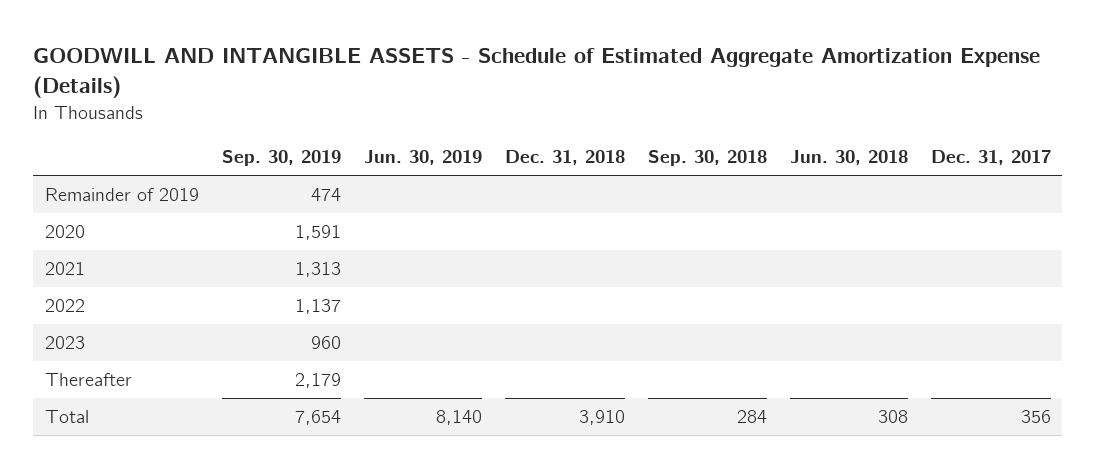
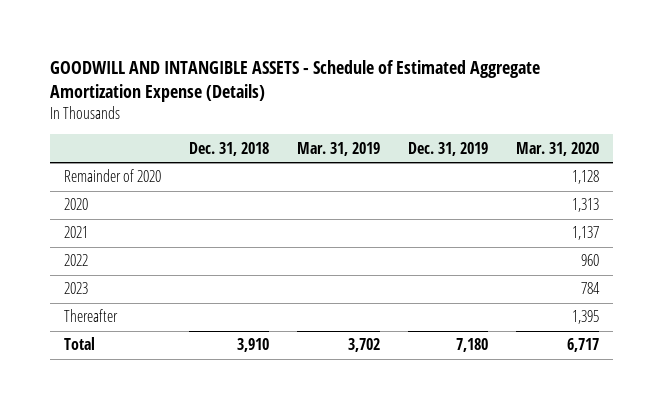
- | Sep. 30, 2019 | Jun. 30, 2019 | Dec. 31, 2018 | Sep. 30, 2018 | Jun. 30, 2018 | Dec. 31, 2017
+ | Dec. 31, 2018 | Mar. 31, 2019 | Dec. 31, 2019 | Mar. 31, 2020
- Remainder of 2019 | 474 | | | | |
+ Remainder of 2020 | | | | 1,128

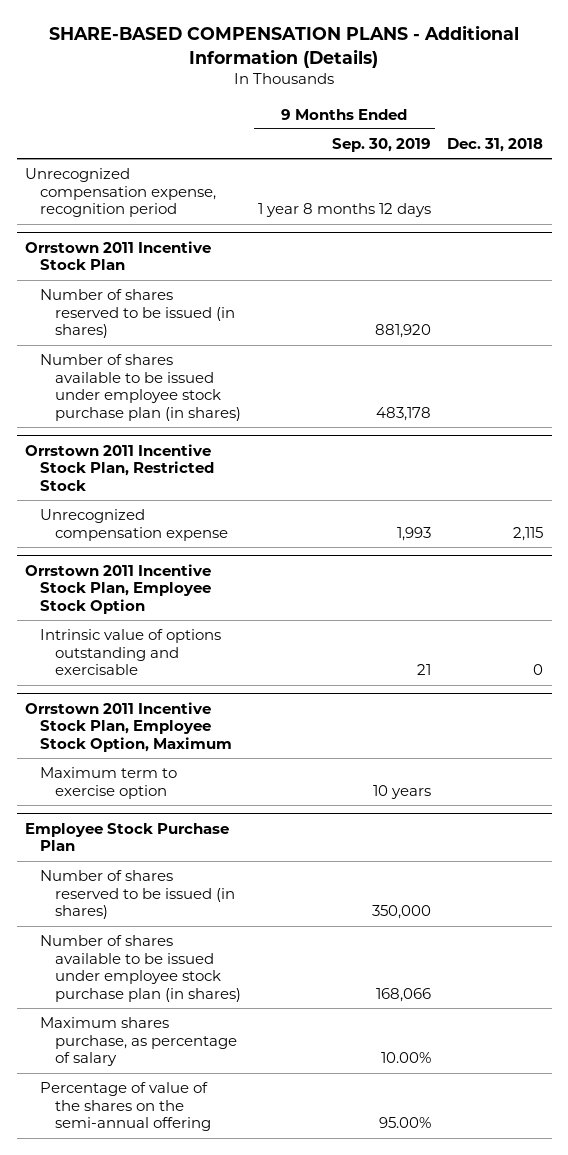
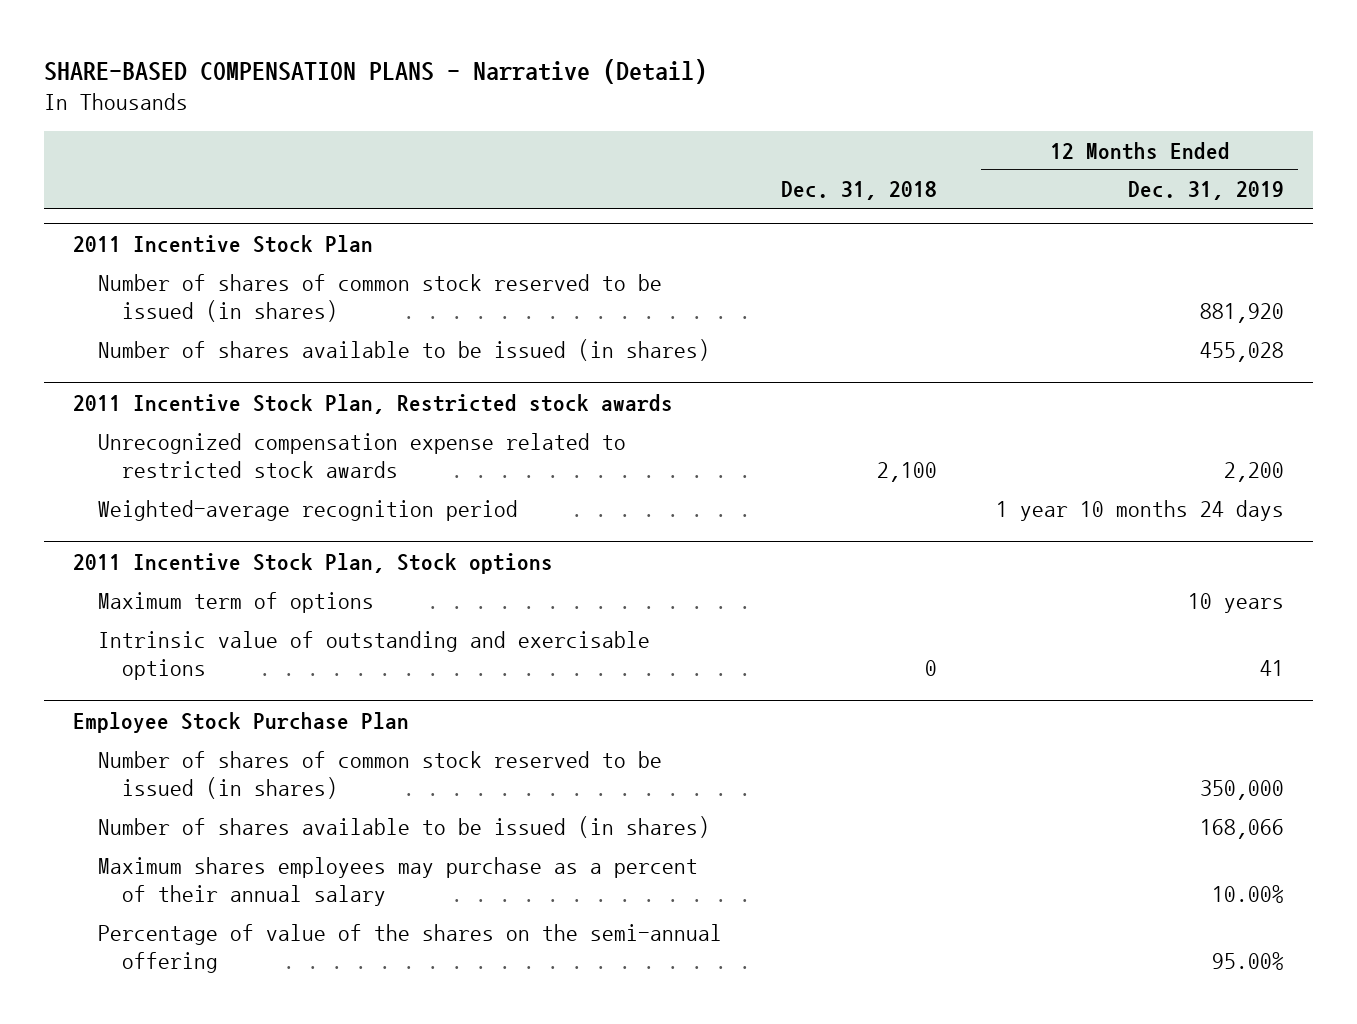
- SHARE-BASED COMPENSATION PLANS - Additional Information (Details)
+ SHARE-BASED COMPENSATION PLANS - Narrative (Detail)
- | 9 Months Ended Sep. 30, 2019 | Dec. 31, 2018
+ | Dec. 31, 2018 | 12 Months Ended Dec. 31, 2019
- Unrecognized compensation expense, recognition period | 1 year 8 months 12 days |
- Orrstown 2011 Incentive Stock Plan
- Number of shares reserved to be issued (in shares) | 881,920 |
- Number of shares available to be issued under employee stock purchase plan (in shares) | 483,178 |
- Orrstown 2011 Incentive Stock Plan, Restricted Stock
- Unrecognized compensation expense | 1,993 | 2,115
- Orrstown 2011 Incentive Stock Plan, Employee Stock Option
- Intrinsic value of options outstanding and exercisable | 21 | 0
- Orrstown 2011 Incentive Stock Plan, Employee Stock Option, Maximum
- Maximum term to exercise option | 10 years |
+ 2011 Incentive Stock Plan
+ Number of shares of common stock reserved to be issued (in shares) | | 881,920
+ Number of shares available to be issued (in shares) | | 455,028
+ 2011 Incentive Stock Plan, Restricted stock awards
+ Unrecognized compensation expense related to restricted stock awards | 2,100 | 2,200
+ Weighted-average recognition period | | 1 year 10 months 24 days
+ 2011 Incentive Stock Plan, Stock options
+ Maximum term of options | | 10 years
+ Intrinsic value of outstanding and exercisable options | 0 | 41
@ Employee Stock Purchase Plan
- Number of shares reserved to be issued (in shares) | 350,000 |
- Number of shares available to be issued under employee stock purchase plan (in shares) | 168,066 |
- Maximum shares purchase, as percentage of salary | 10.00% |
+ Number of shares of common stock reserved to be issued (in shares) | | 350,000
+ Number of shares available to be issued (in shares) | | 168,066
+ Maximum shares employees may purchase as a percent of their annual salary | | 10.00%

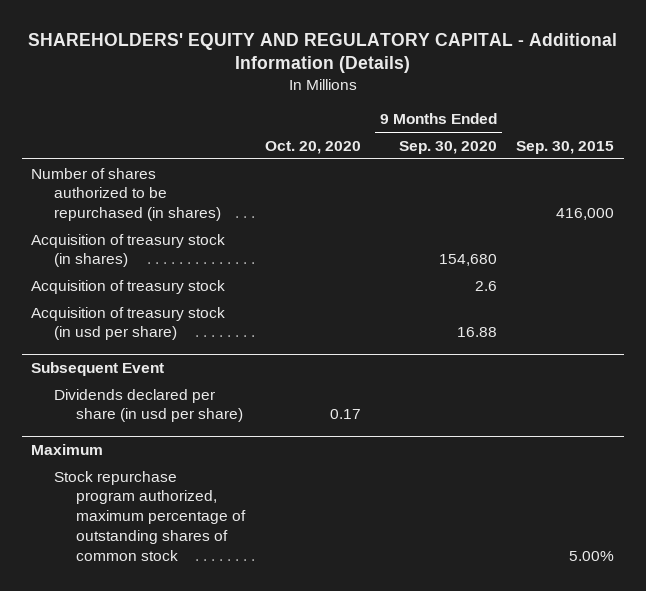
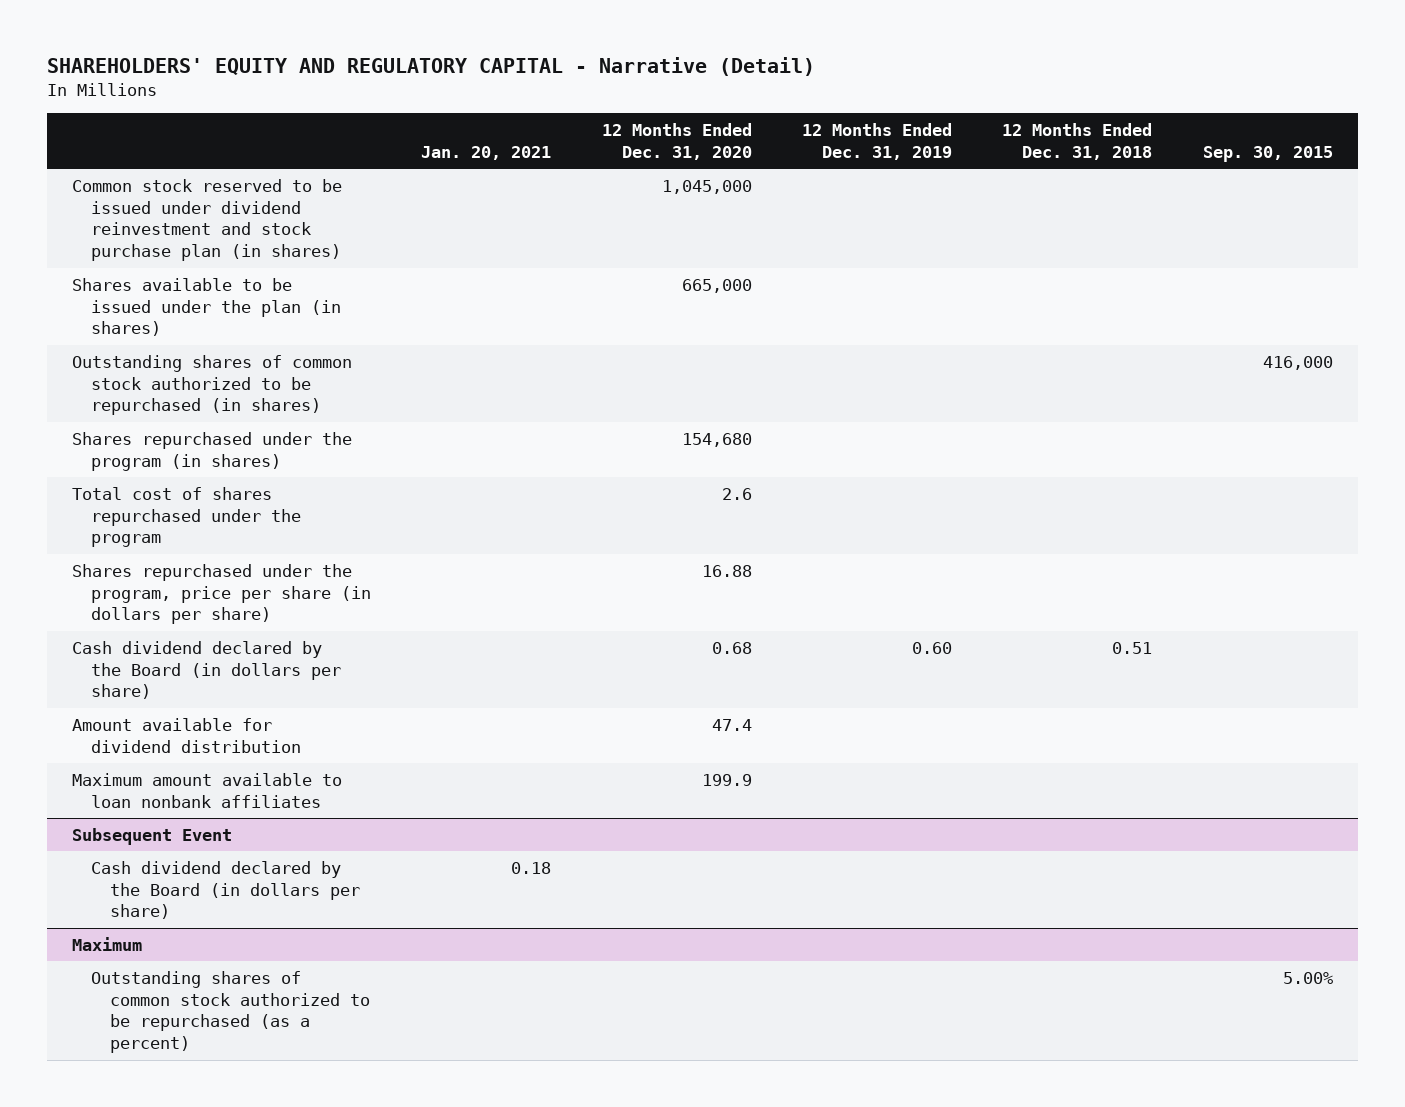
- SHAREHOLDERS' EQUITY AND REGULATORY CAPITAL - Additional Information (Details)
+ SHAREHOLDERS' EQUITY AND REGULATORY CAPITAL - Narrative (Detail)
- | Oct. 20, 2020 | 9 Months Ended Sep. 30, 2020 | Sep. 30, 2015
+ | Jan. 20, 2021 | 12 Months Ended Dec. 31, 2020 | 12 Months Ended Dec. 31, 2019 | 12 Months Ended Dec. 31, 2018 | Sep. 30, 2015
- Number of shares authorized to be repurchased (in shares) | | | 416,000
- Acquisition of treasury stock (in shares) | | 154,680 |
- Acquisition of treasury stock | | 2.6 |
- Acquisition of treasury stock (in usd per share) | | 16.88 |
+ Common stock reserved to be issued under dividend reinvestment and stock purchase plan (in shares) | | 1,045,000 | | |
+ Shares available to be issued under the plan (in shares) | | 665,000 | | |
+ Outstanding shares of common stock authorized to be repurchased (in shares) | | | | | 416,000
+ Shares repurchased under the program (in shares) | | 154,680 | | |
+ Total cost of shares repurchased under the program | | 2.6 | | |
+ Shares repurchased under the program, price per share (in dollars per share) | | 16.88 | | |
+ Cash dividend declared by the Board (in dollars per share) | | 0.68 | 0.60 | 0.51 |
+ Amount available for dividend distribution | | 47.4 | | |
+ Maximum amount available to loan nonbank affiliates | | 199.9 | | |
@ Subsequent Event
- Dividends declared per share (in usd per share) | 0.17 | |
+ Cash dividend declared by the Board (in dollars per share) | 0.18 | | | |
@ Maximum
- Stock repurchase program authorized, maximum percentage of outstanding shares of common stock | | | 5.00%
+ Outstanding shares of common stock authorized to be repurchased (as a percent) | | | | | 5.00%

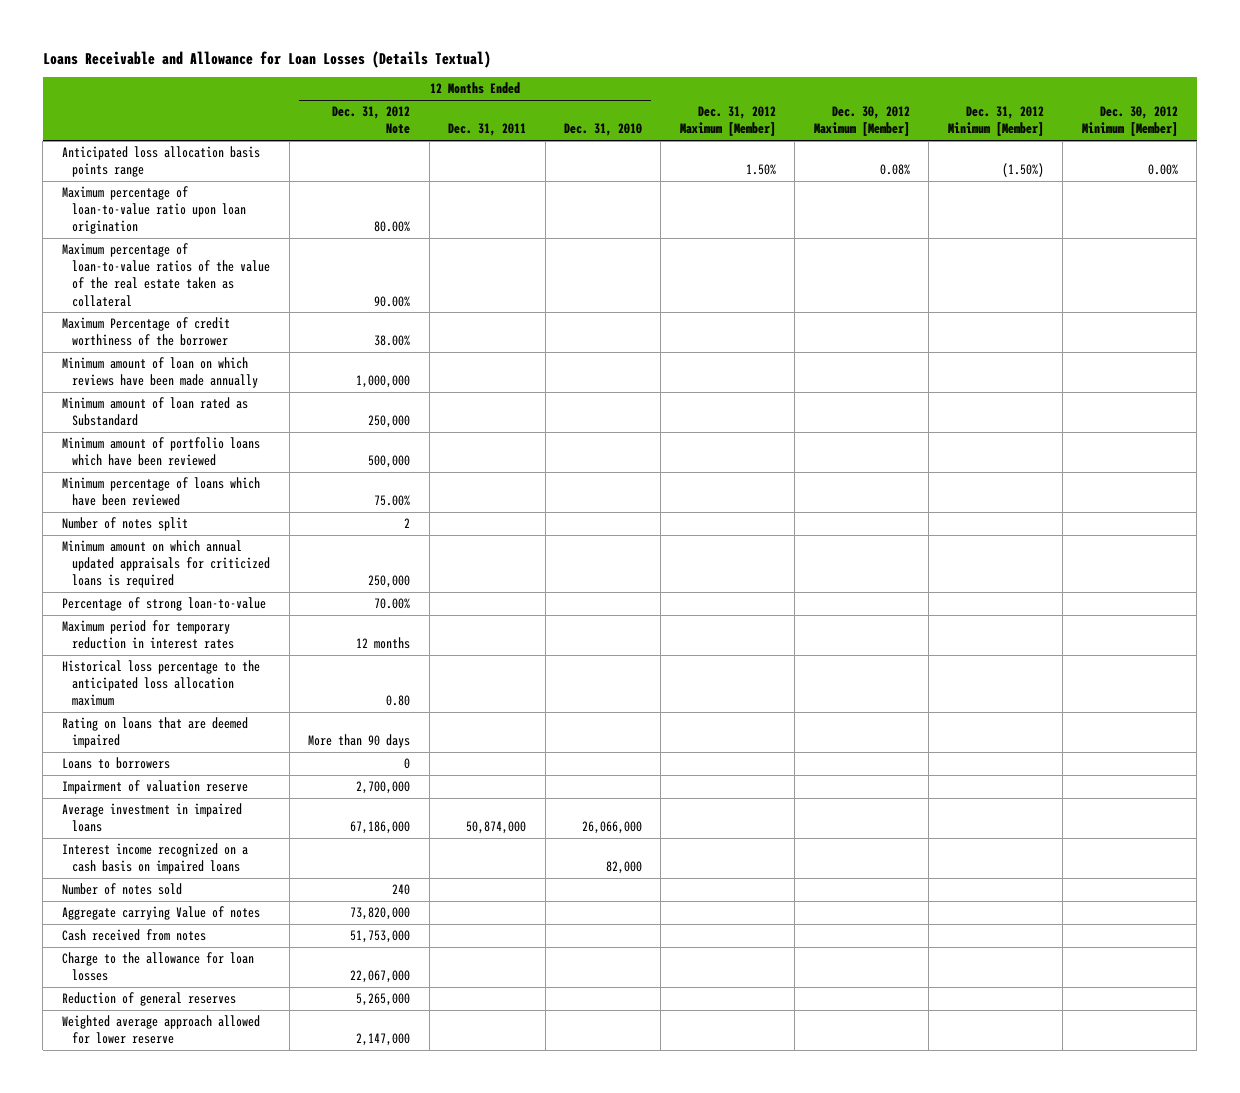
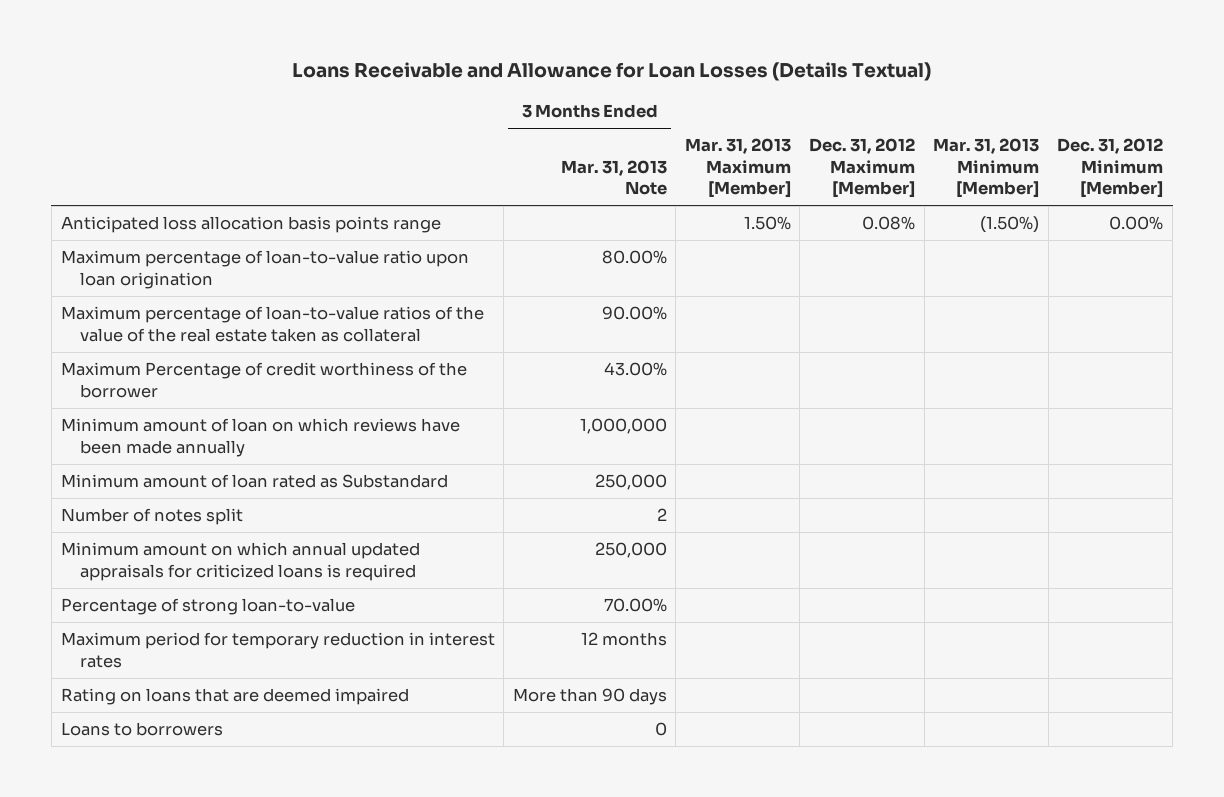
- | 12 Months Ended Dec. 31, 2012 Note | 12 Months Ended Dec. 31, 2011 | 12 Months Ended Dec. 31, 2010 | Dec. 31, 2012 Maximum [Member] | Dec. 30, 2012 Maximum [Member] | Dec. 31, 2012 Minimum [Member] | Dec. 30, 2012 Minimum [Member]
+ | 3 Months Ended Mar. 31, 2013 Note | Mar. 31, 2013 Maximum [Member] | Dec. 31, 2012 Maximum [Member] | Mar. 31, 2013 Minimum [Member] | Dec. 31, 2012 Minimum [Member]
- Anticipated loss allocation basis points range | | | | 1.50% | 0.08% | (1.50%) | 0.00%
+ Anticipated loss allocation basis points range | | 1.50% | 0.08% | (1.50%) | 0.00%
- Minimum amount of portfolio loans which have been reviewed | 500,000 | | | | | |
- Minimum percentage of loans which have been reviewed | 75.00% | | | | | |
- Historical loss percentage to the anticipated loss allocation maximum | 0.80 | | | | | |
- Impairment of valuation reserve | 2,700,000 | | | | | |
- Average investment in impaired loans | 67,186,000 | 50,874,000 | 26,066,000 | | | |
- Interest income recognized on a cash basis on impaired loans | | | 82,000 | | | |
- Number of notes sold | 240 | | | | | |
- Aggregate carrying Value of notes | 73,820,000 | | | | | |
- Cash received from notes | 51,753,000 | | | | | |
- Charge to the allowance for loan losses | 22,067,000 | | | | | |
- Reduction of general reserves | 5,265,000 | | | | | |
- Weighted average approach allowed for lower reserve | 2,147,000 | | | | | |

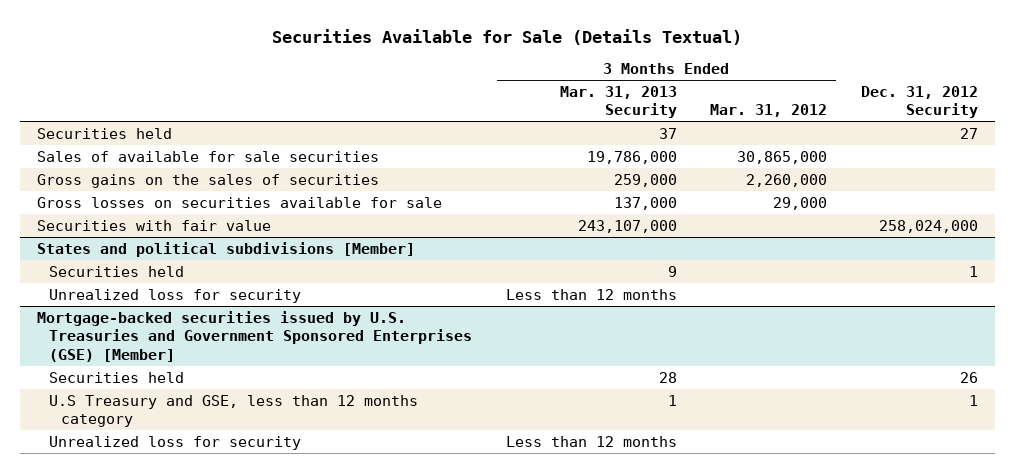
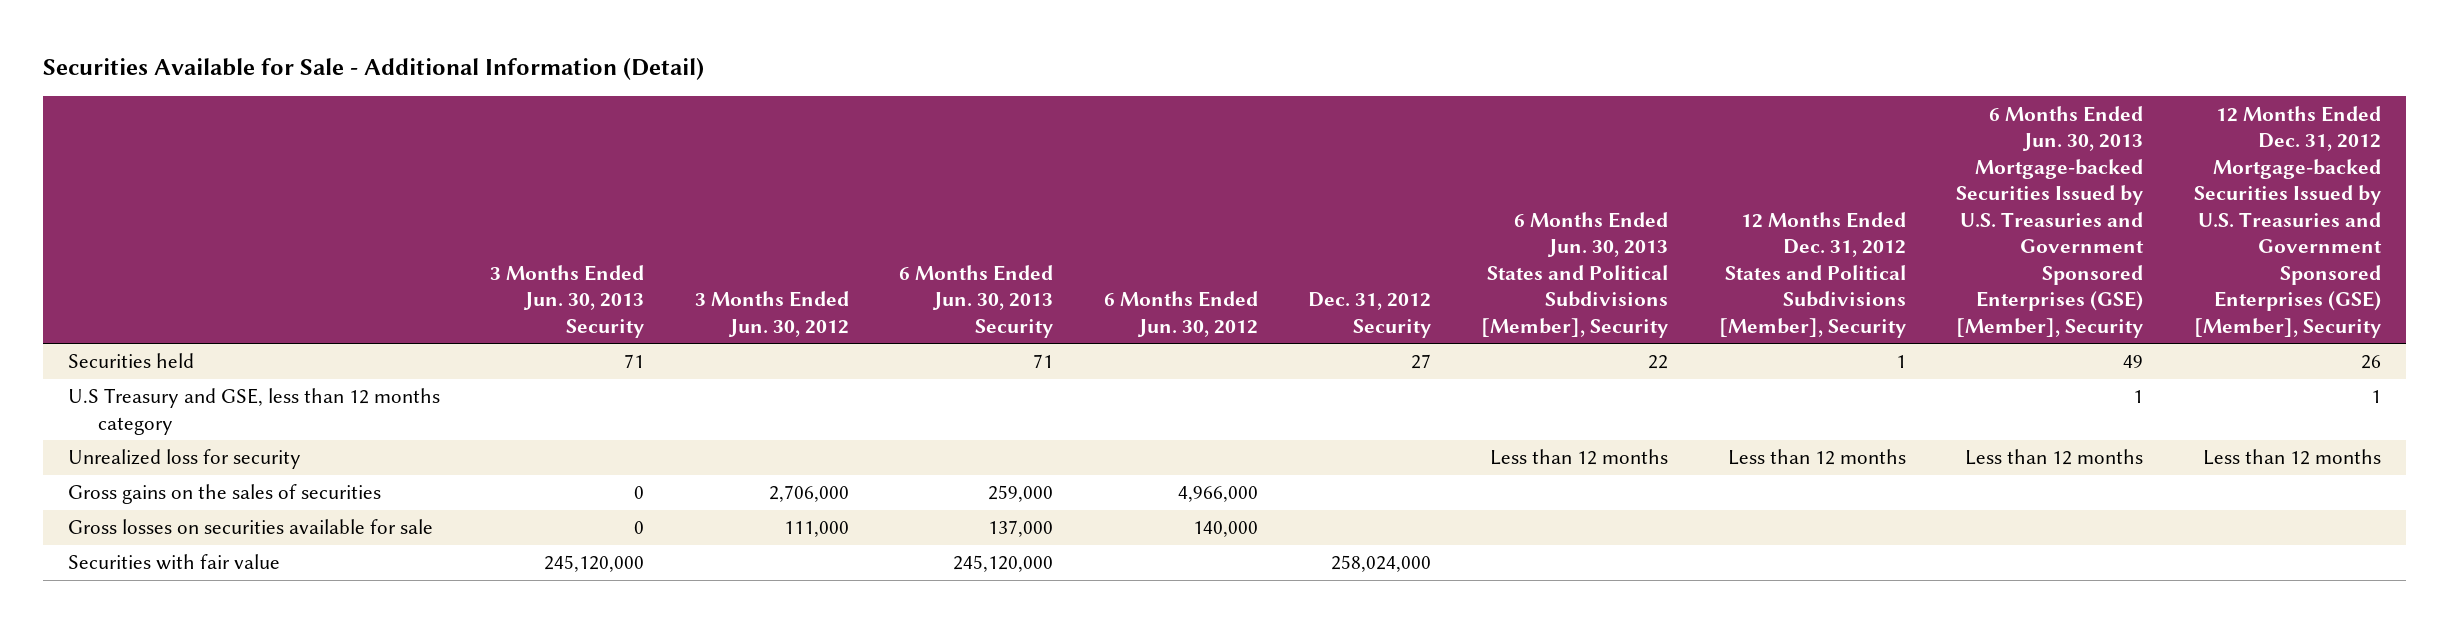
- Securities Available for Sale (Details Textual)
+ Securities Available for Sale - Additional Information (Detail)
- | 3 Months Ended Mar. 31, 2013 Security | 3 Months Ended Mar. 31, 2012 | Dec. 31, 2012 Security
+ | 3 Months Ended Jun. 30, 2013 Security | 3 Months Ended Jun. 30, 2012 | 6 Months Ended Jun. 30, 2013 Security | 6 Months Ended Jun. 30, 2012 | Dec. 31, 2012 Security | 6 Months Ended Jun. 30, 2013 States and Political Subdivisions [Member], Security | 12 Months Ended Dec. 31, 2012 States and Political Subdivisions [Member], Security | 6 Months Ended Jun. 30, 2013 Mortgage-backed Securities Issued by U.S. Treasuries and Government Sponsored Enterprises (GSE) [Member], Security | 12 Months Ended Dec. 31, 2012 Mortgage-backed Securities Issued by U.S. Treasuries and Government Sponsored Enterprises (GSE) [Member], Security
- Sales of available for sale securities | 19,786,000 | 30,865,000 |
+ U.S Treasury and GSE, less than 12 months category | | | | | | | | 1 | 1
+ Unrealized loss for security | | | | | | Less than 12 months | Less than 12 months | Less than 12 months | Less than 12 months
- States and political subdivisions [Member]
- Securities held | 9 | | 1
- Unrealized loss for security | Less than 12 months | |
- Mortgage-backed securities issued by U.S. Treasuries and Government Sponsored Enterprises (GSE) [Member]
- Securities held | 28 | | 26
- U.S Treasury and GSE, less than 12 months category | 1 | | 1
- Unrealized loss for security | Less than 12 months | |

